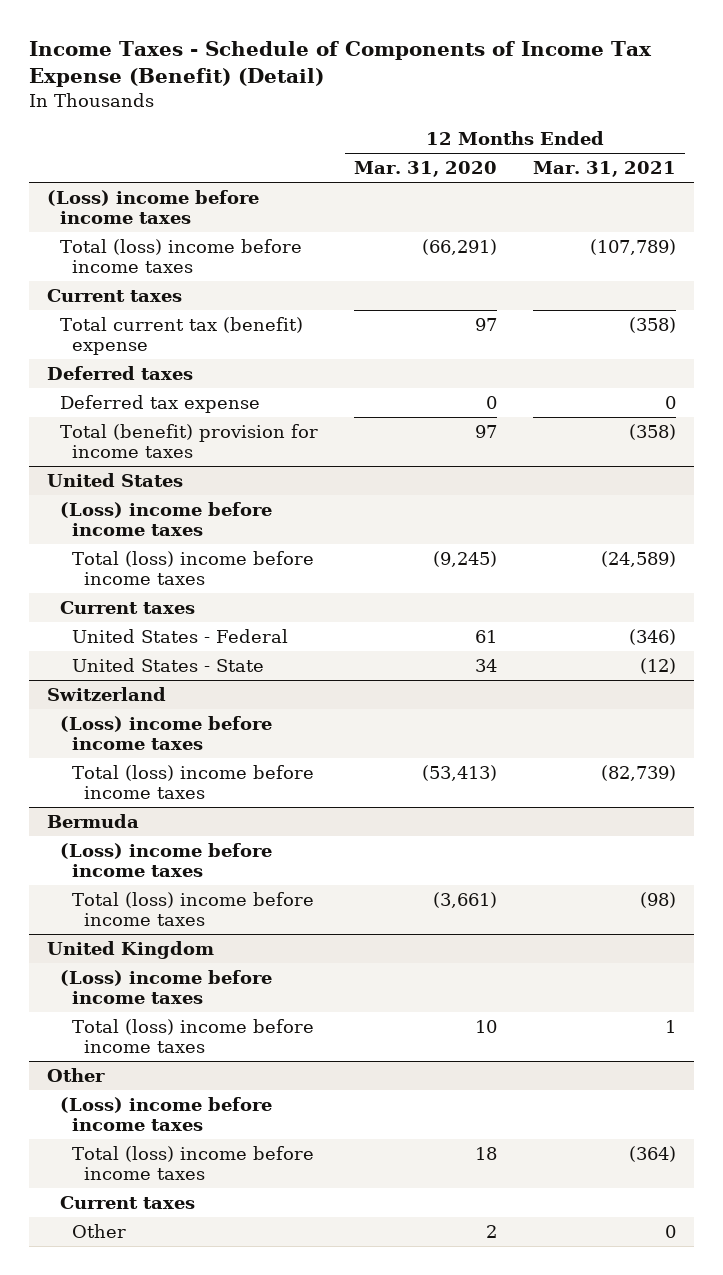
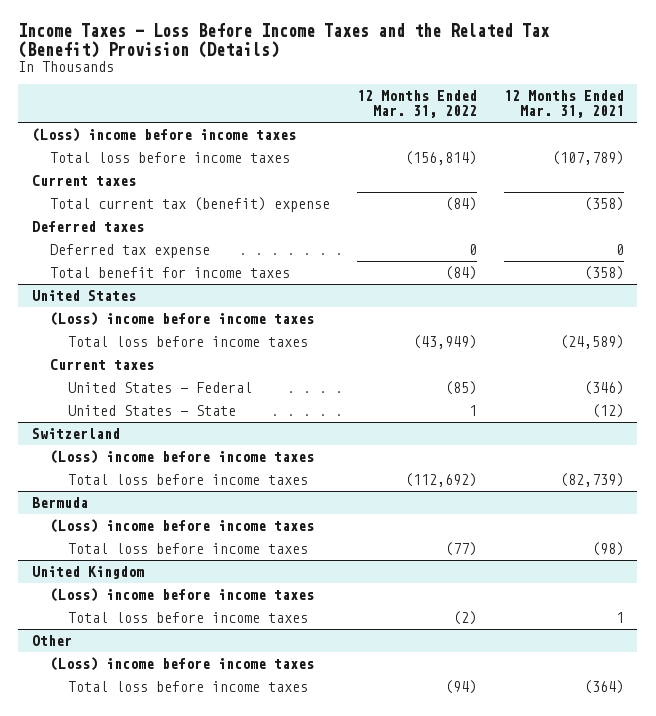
- Income Taxes - Schedule of Components of Income Tax Expense (Benefit) (Detail)
+ Income Taxes - Loss Before Income Taxes and the Related Tax (Benefit) Provision (Details)
- | 12 Months Ended Mar. 31, 2020 | 12 Months Ended Mar. 31, 2021
+ | 12 Months Ended Mar. 31, 2022 | 12 Months Ended Mar. 31, 2021
- Total (loss) income before income taxes | (66,291) | (107,789)
+ Total loss before income taxes | (156,814) | (107,789)
- Total (benefit) provision for income taxes | 97 | (358)
+ Total benefit for income taxes | (84) | (358)
@ United States
- Total (loss) income before income taxes | (9,245) | (24,589)
+ Total loss before income taxes | (43,949) | (24,589)
@ Switzerland
- Total (loss) income before income taxes | (53,413) | (82,739)
+ Total loss before income taxes | (112,692) | (82,739)
@ Bermuda
- Total (loss) income before income taxes | (3,661) | (98)
+ Total loss before income taxes | (77) | (98)
@ United Kingdom
- Total (loss) income before income taxes | 10 | 1
+ Total loss before income taxes | (2) | 1
@ Other
- Total (loss) income before income taxes | 18 | (364)
- Current taxes
- Other | 2 | 0
+ Total loss before income taxes | (94) | (364)

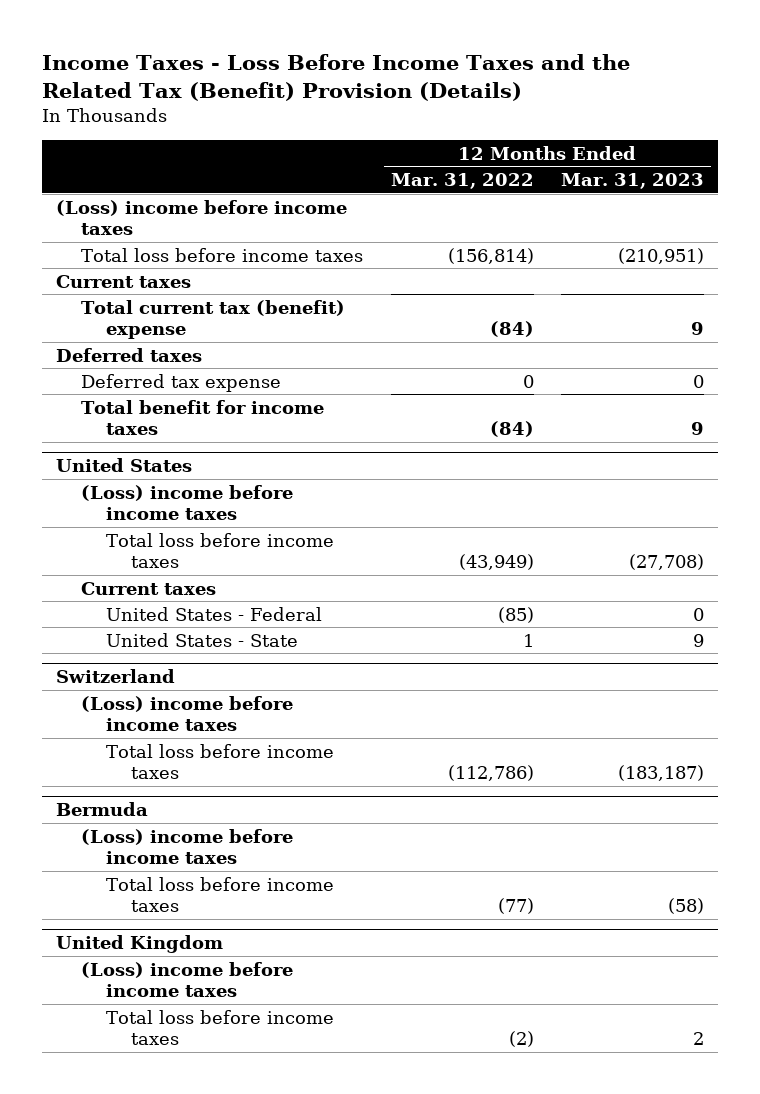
- | 12 Months Ended Mar. 31, 2022 | 12 Months Ended Mar. 31, 2021
+ | 12 Months Ended Mar. 31, 2022 | 12 Months Ended Mar. 31, 2023
@ Switzerland
- Total loss before income taxes | (112,692) | (82,739)
+ Total loss before income taxes | (112,786) | (183,187)
- Other
- (Loss) income before income taxes
- Total loss before income taxes | (94) | (364)

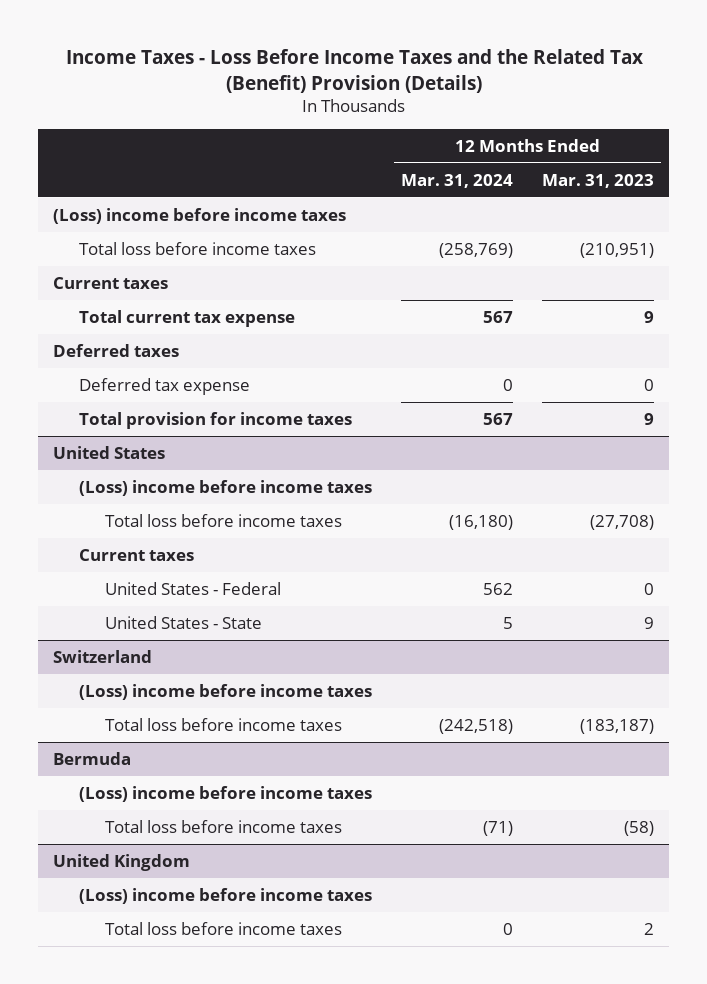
- | 12 Months Ended Mar. 31, 2022 | 12 Months Ended Mar. 31, 2023
+ | 12 Months Ended Mar. 31, 2024 | 12 Months Ended Mar. 31, 2023
- Total current tax (benefit) expense | (84) | 9
+ Total current tax expense | 567 | 9
- Total benefit for income taxes | (84) | 9
+ Total provision for income taxes | 567 | 9

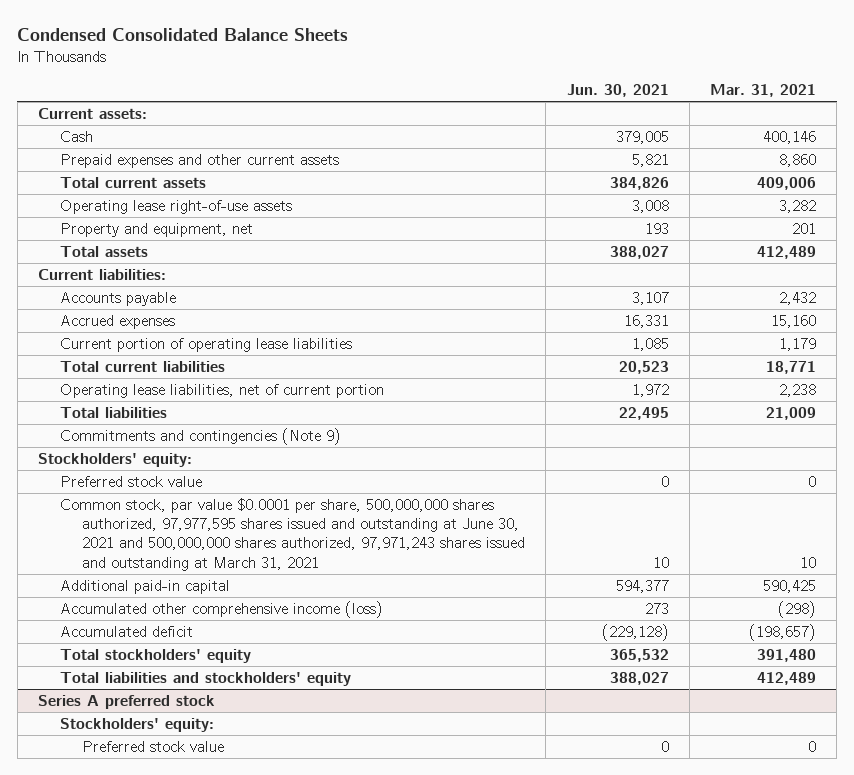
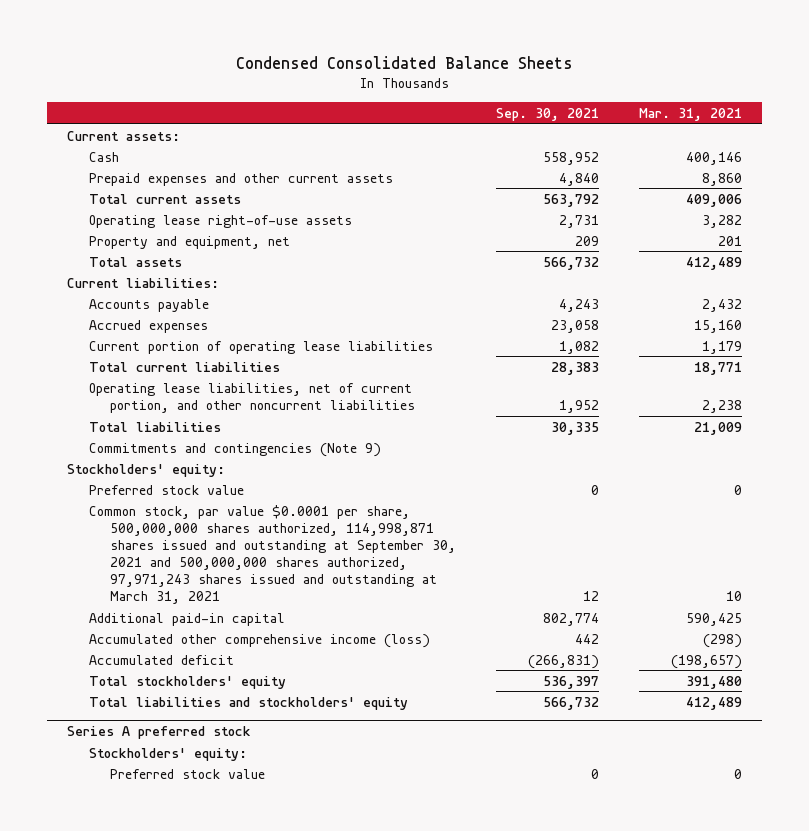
- | Jun. 30, 2021 | Mar. 31, 2021
+ | Sep. 30, 2021 | Mar. 31, 2021
- Operating lease liabilities, net of current portion | 1,972 | 2,238
+ Operating lease liabilities, net of current portion, and other noncurrent liabilities | 1,952 | 2,238
- Common stock, par value $0.0001 per share, 500,000,000 shares authorized, 97,977,595 shares issued and outstanding at June 30, 2021 and 500,000,000 shares authorized, 97,971,243 shares issued and outstanding at March 31, 2021 | 10 | 10
+ Common stock, par value $0.0001 per share, 500,000,000 shares authorized, 114,998,871 shares issued and outstanding at September 30, 2021 and 500,000,000 shares authorized, 97,971,243 shares issued and outstanding at March 31, 2021 | 12 | 10

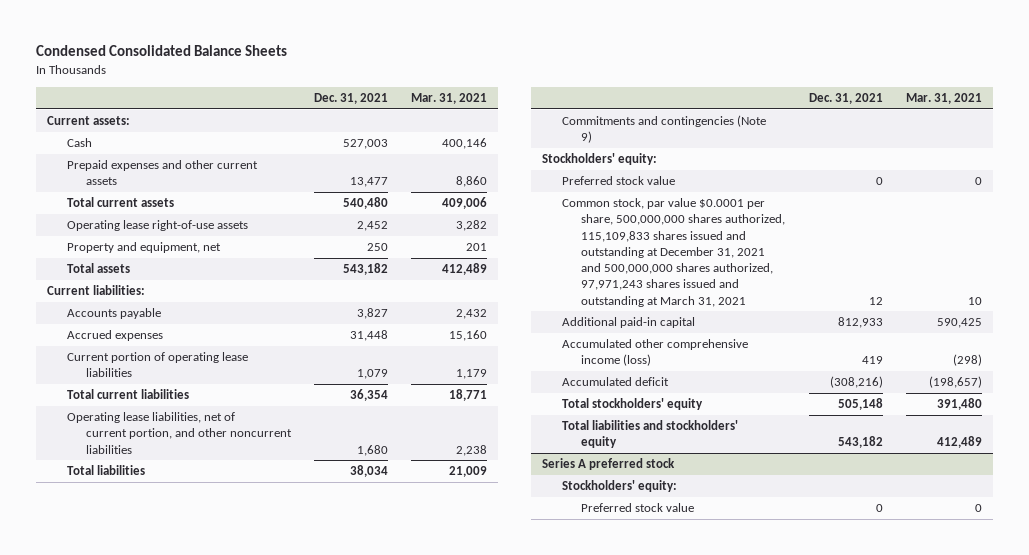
- | Sep. 30, 2021 | Mar. 31, 2021
+ | Dec. 31, 2021 | Mar. 31, 2021
- Common stock, par value $0.0001 per share, 500,000,000 shares authorized, 114,998,871 shares issued and outstanding at September 30, 2021 and 500,000,000 shares authorized, 97,971,243 shares issued and outstanding at March 31, 2021 | 12 | 10
+ Common stock, par value $0.0001 per share, 500,000,000 shares authorized, 115,109,833 shares issued and outstanding at December 31, 2021 and 500,000,000 shares authorized, 97,971,243 shares issued and outstanding at March 31, 2021 | 12 | 10

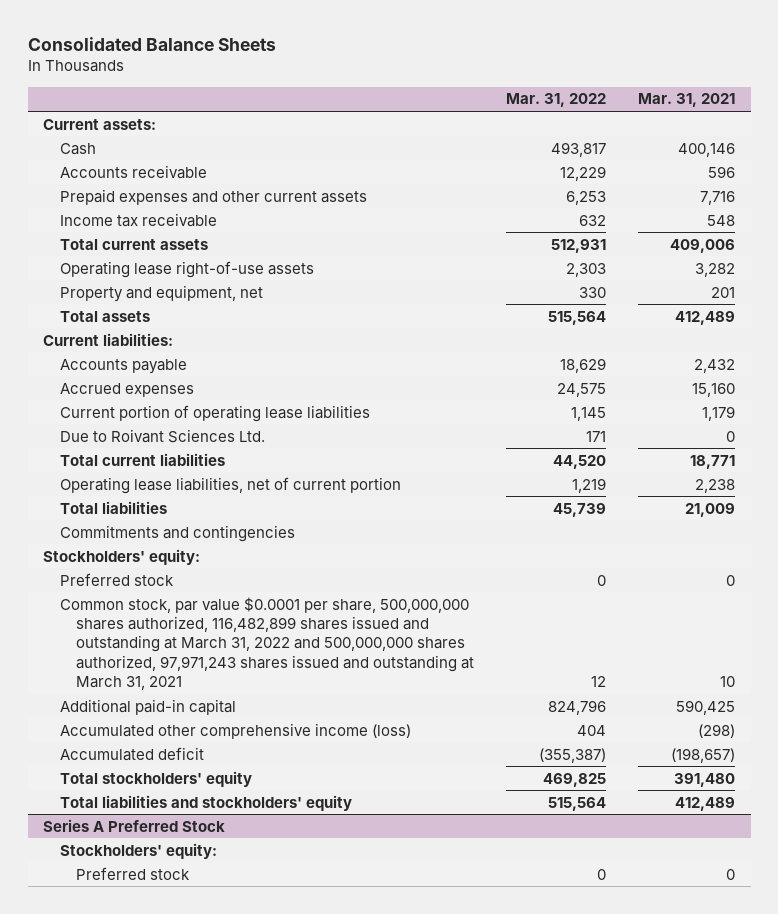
- Condensed Consolidated Balance Sheets
+ Consolidated Balance Sheets
- | Dec. 31, 2021 | Mar. 31, 2021
+ | Mar. 31, 2022 | Mar. 31, 2021
- Prepaid expenses and other current assets | 13,477 | 8,860
+ Accounts receivable | 12,229 | 596
+ Prepaid expenses and other current assets | 6,253 | 7,716
+ Income tax receivable | 632 | 548
+ Due to Roivant Sciences Ltd. | 171 | 0
- Operating lease liabilities, net of current portion, and other noncurrent liabilities | 1,680 | 2,238
+ Operating lease liabilities, net of current portion | 1,219 | 2,238
- Commitments and contingencies (Note 9)
+ Commitments and contingencies
- Preferred stock value | 0 | 0
- Common stock, par value $0.0001 per share, 500,000,000 shares authorized, 115,109,833 shares issued and outstanding at December 31, 2021 and 500,000,000 shares authorized, 97,971,243 shares issued and outstanding at March 31, 2021 | 12 | 10
+ Preferred stock | 0 | 0
+ Common stock, par value $0.0001 per share, 500,000,000 shares authorized, 116,482,899 shares issued and outstanding at March 31, 2022 and 500,000,000 shares authorized, 97,971,243 shares issued and outstanding at March 31, 2021 | 12 | 10
- Series A preferred stock
+ Series A Preferred Stock
- Preferred stock value | 0 | 0
+ Preferred stock | 0 | 0

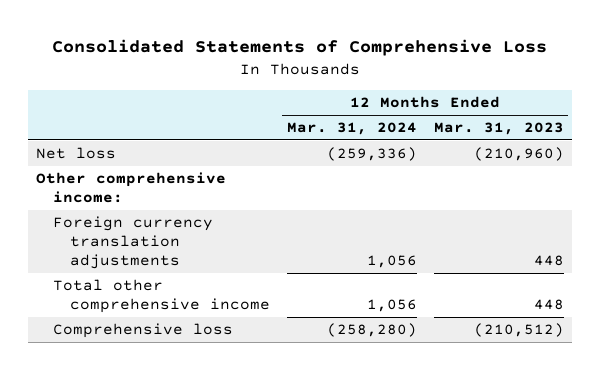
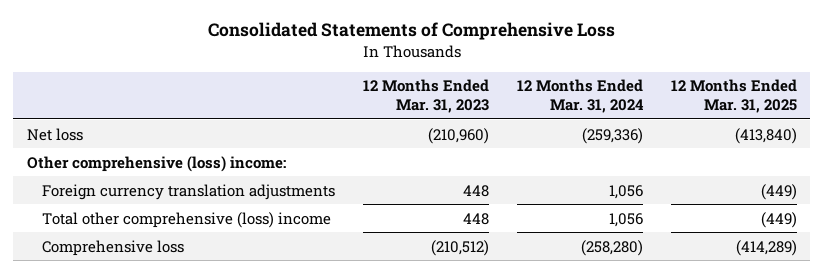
- | 12 Months Ended Mar. 31, 2024 | 12 Months Ended Mar. 31, 2023
+ | 12 Months Ended Mar. 31, 2023 | 12 Months Ended Mar. 31, 2024 | 12 Months Ended Mar. 31, 2025
- Other comprehensive income:
+ Other comprehensive (loss) income:
- Total other comprehensive income | 1,056 | 448
+ Total other comprehensive (loss) income | 448 | 1,056 | (449)

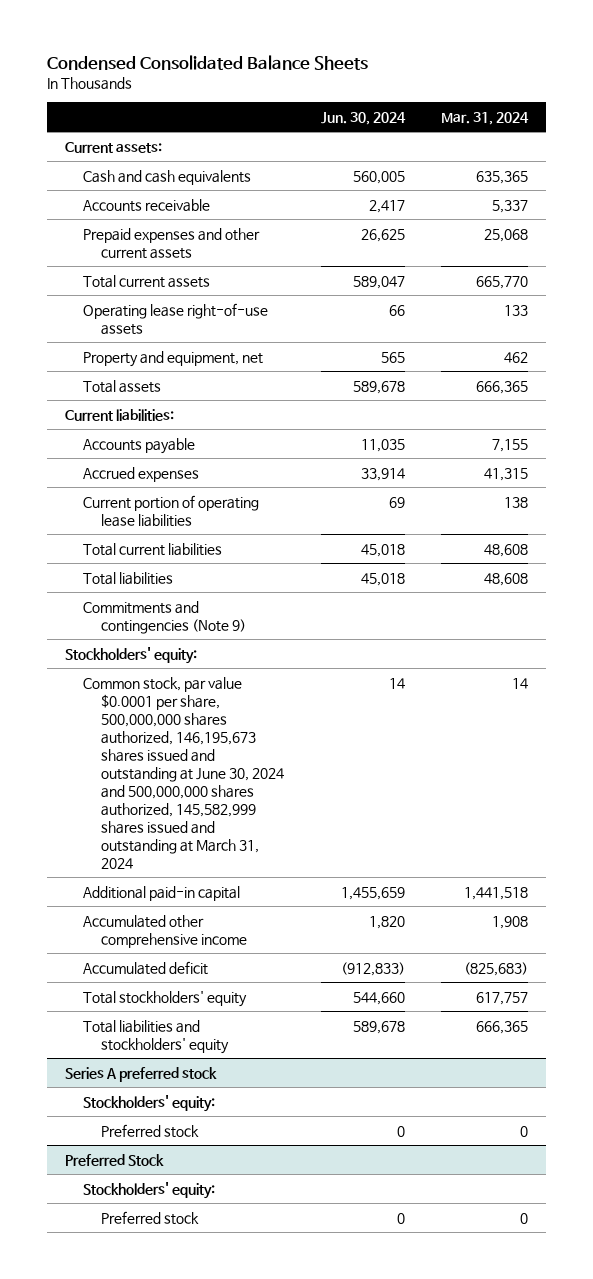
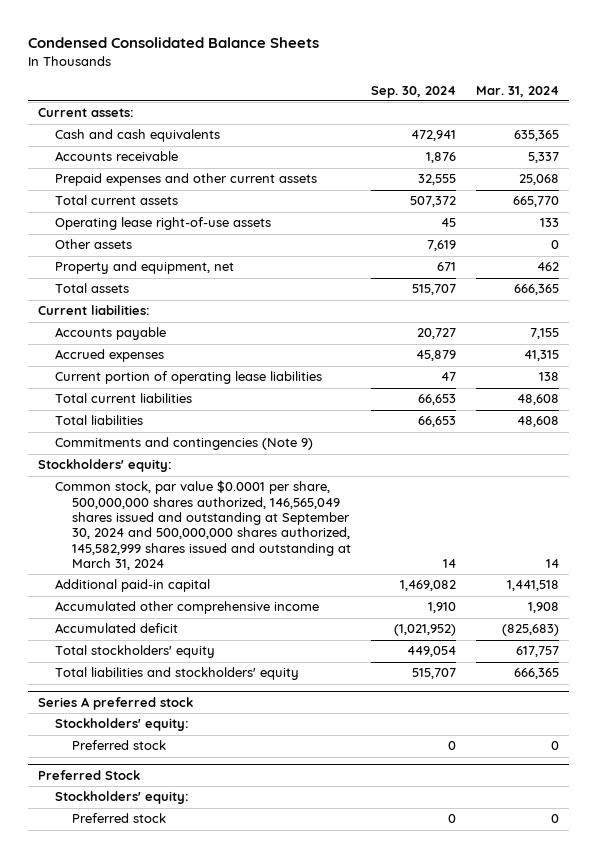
- | Jun. 30, 2024 | Mar. 31, 2024
+ | Sep. 30, 2024 | Mar. 31, 2024
+ Other assets | 7,619 | 0
- Common stock, par value $0.0001 per share, 500,000,000 shares authorized, 146,195,673 shares issued and outstanding at June 30, 2024 and 500,000,000 shares authorized, 145,582,999 shares issued and outstanding at March 31, 2024 | 14 | 14
+ Common stock, par value $0.0001 per share, 500,000,000 shares authorized, 146,565,049 shares issued and outstanding at September 30, 2024 and 500,000,000 shares authorized, 145,582,999 shares issued and outstanding at March 31, 2024 | 14 | 14

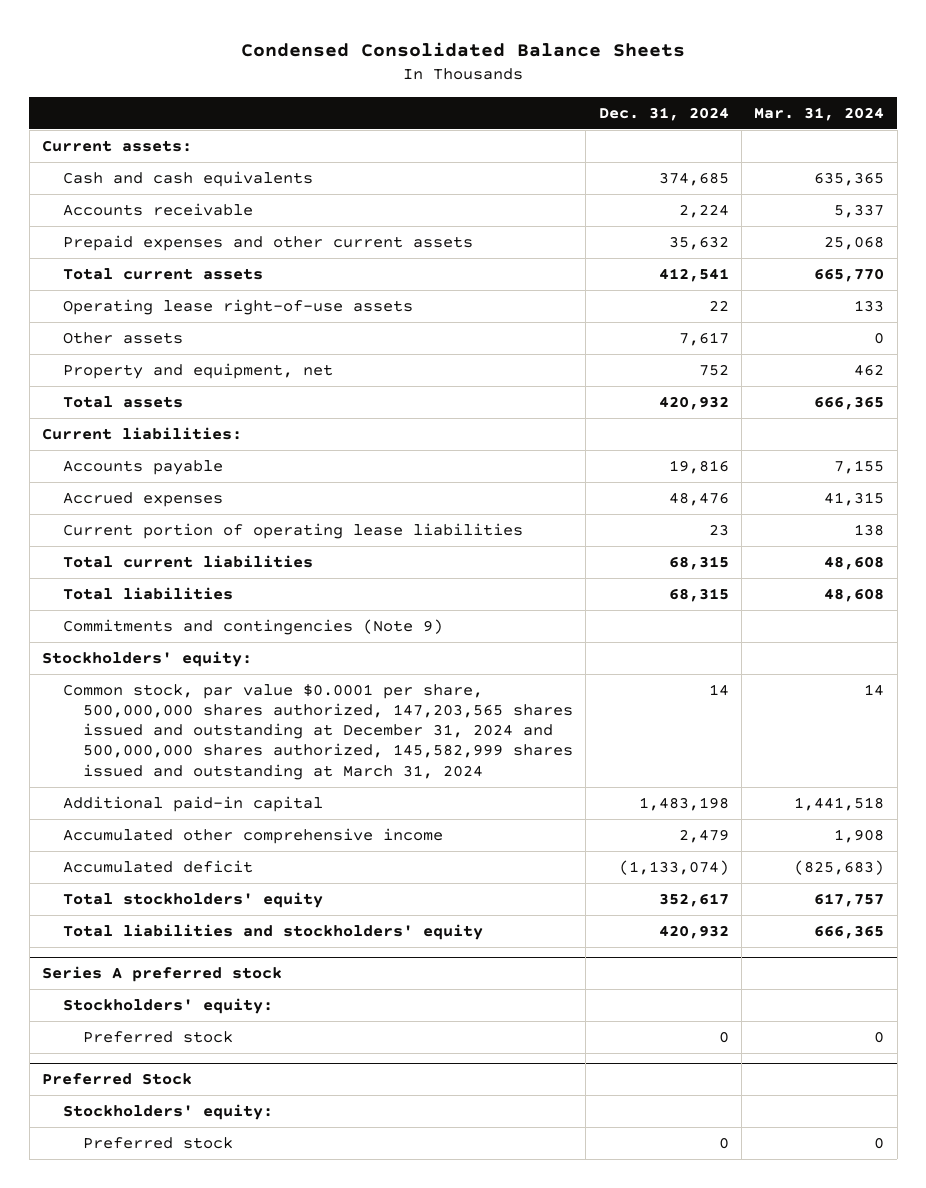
- | Sep. 30, 2024 | Mar. 31, 2024
+ | Dec. 31, 2024 | Mar. 31, 2024
- Common stock, par value $0.0001 per share, 500,000,000 shares authorized, 146,565,049 shares issued and outstanding at September 30, 2024 and 500,000,000 shares authorized, 145,582,999 shares issued and outstanding at March 31, 2024 | 14 | 14
+ Common stock, par value $0.0001 per share, 500,000,000 shares authorized, 147,203,565 shares issued and outstanding at December 31, 2024 and 500,000,000 shares authorized, 145,582,999 shares issued and outstanding at March 31, 2024 | 14 | 14

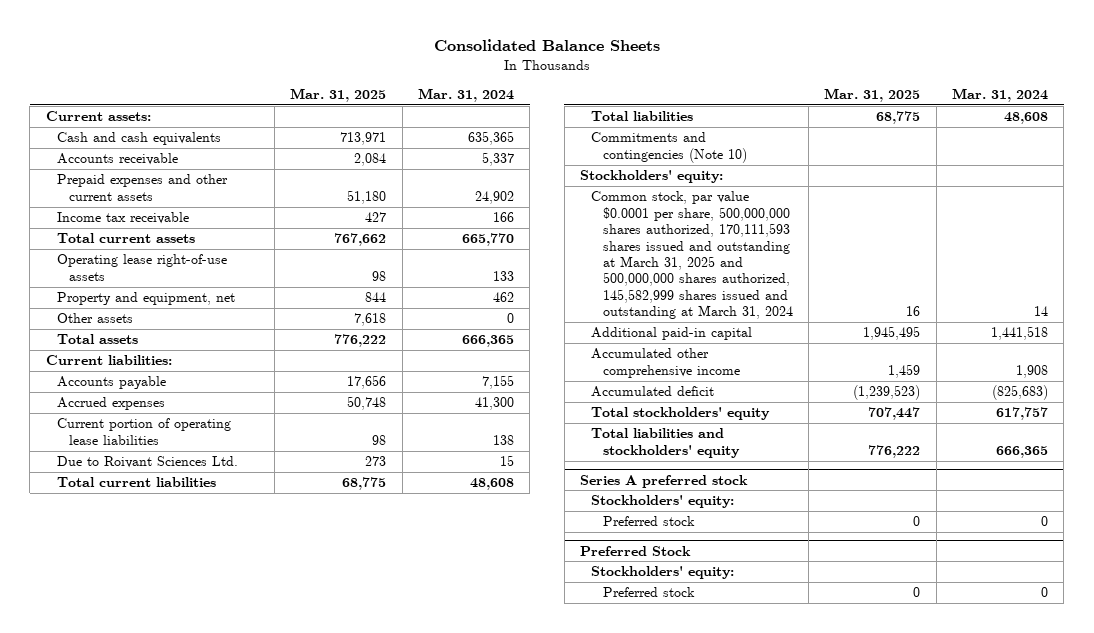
- Condensed Consolidated Balance Sheets
+ Consolidated Balance Sheets
- | Dec. 31, 2024 | Mar. 31, 2024
+ | Mar. 31, 2025 | Mar. 31, 2024
- Prepaid expenses and other current assets | 35,632 | 25,068
+ Prepaid expenses and other current assets | 51,180 | 24,902
+ Income tax receivable | 427 | 166
moved down: Other assets | 7,618 | 0
- Accrued expenses | 48,476 | 41,315
+ Accrued expenses | 50,748 | 41,300
+ Due to Roivant Sciences Ltd. | 273 | 15
- Commitments and contingencies (Note 9)
+ Commitments and contingencies (Note 10)
- Common stock, par value $0.0001 per share, 500,000,000 shares authorized, 147,203,565 shares issued and outstanding at December 31, 2024 and 500,000,000 shares authorized, 145,582,999 shares issued and outstanding at March 31, 2024 | 14 | 14
+ Common stock, par value $0.0001 per share, 500,000,000 shares authorized, 170,111,593 shares issued and outstanding at March 31, 2025 and 500,000,000 shares authorized, 145,582,999 shares issued and outstanding at March 31, 2024 | 16 | 14

